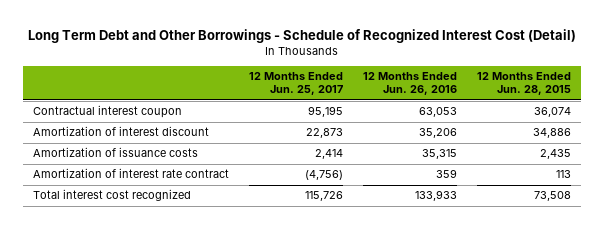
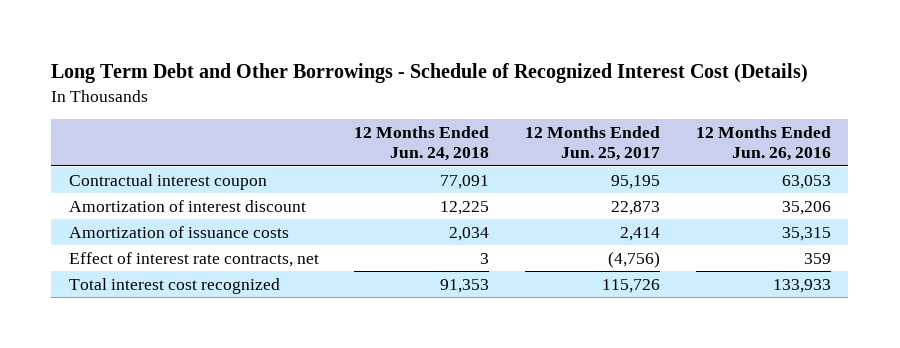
- Long Term Debt and Other Borrowings - Schedule of Recognized Interest Cost (Detail)
+ Long Term Debt and Other Borrowings - Schedule of Recognized Interest Cost (Details)
- | 12 Months Ended Jun. 25, 2017 | 12 Months Ended Jun. 26, 2016 | 12 Months Ended Jun. 28, 2015
+ | 12 Months Ended Jun. 24, 2018 | 12 Months Ended Jun. 25, 2017 | 12 Months Ended Jun. 26, 2016
- Amortization of interest rate contract | (4,756) | 359 | 113
+ Effect of interest rate contracts, net | 3 | (4,756) | 359

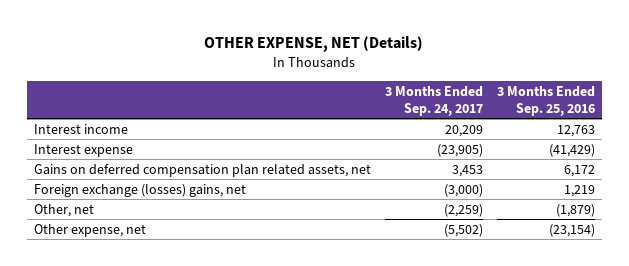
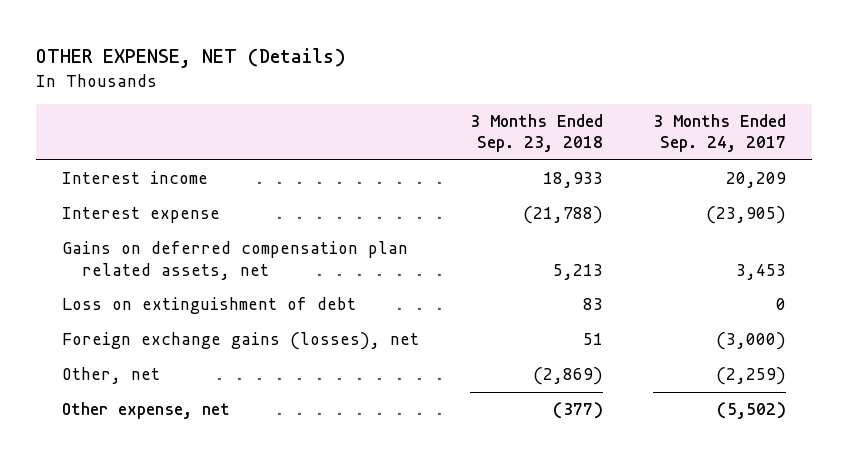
- | 3 Months Ended Sep. 24, 2017 | 3 Months Ended Sep. 25, 2016
+ | 3 Months Ended Sep. 23, 2018 | 3 Months Ended Sep. 24, 2017
- Foreign exchange (losses) gains, net | (3,000) | 1,219
+ Loss on extinguishment of debt | 83 | 0
+ Foreign exchange gains (losses), net | 51 | (3,000)

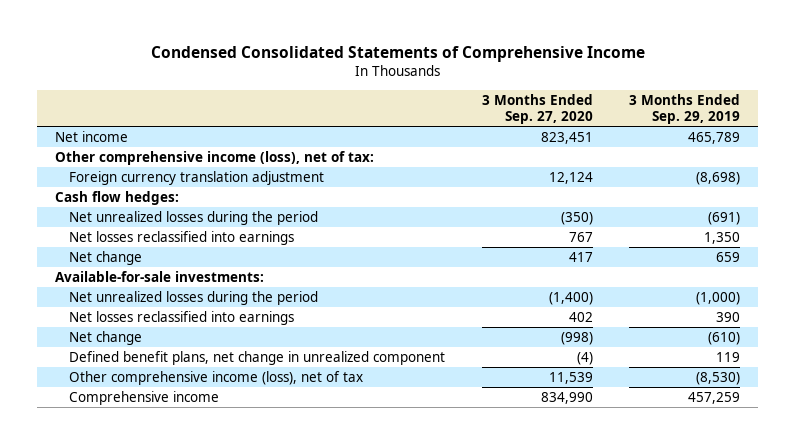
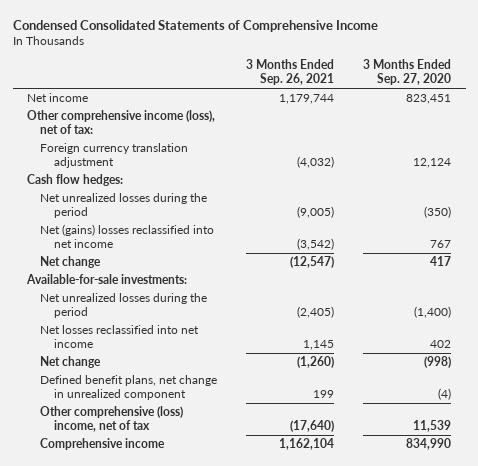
- | 3 Months Ended Sep. 27, 2020 | 3 Months Ended Sep. 29, 2019
+ | 3 Months Ended Sep. 26, 2021 | 3 Months Ended Sep. 27, 2020
- Net losses reclassified into earnings | 767 | 1,350
+ Net (gains) losses reclassified into net income | (3,542) | 767
- Net losses reclassified into earnings | 402 | 390
+ Net losses reclassified into net income | 1,145 | 402
- Other comprehensive income (loss), net of tax | 11,539 | (8,530)
+ Other comprehensive (loss) income, net of tax | (17,640) | 11,539

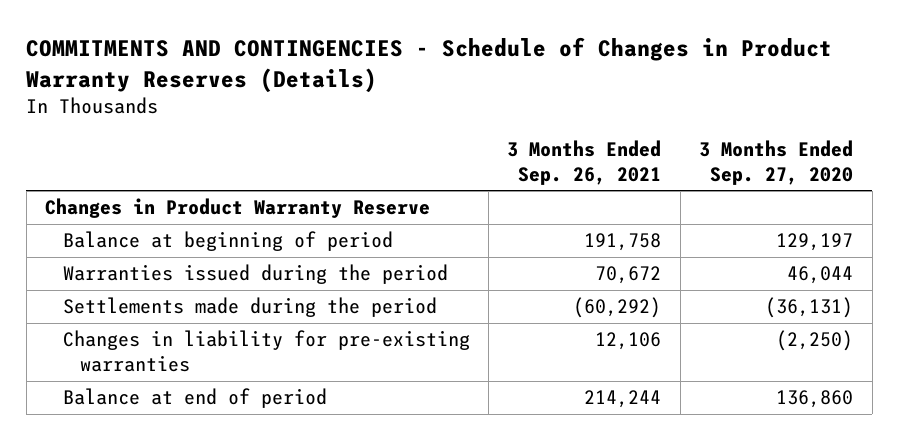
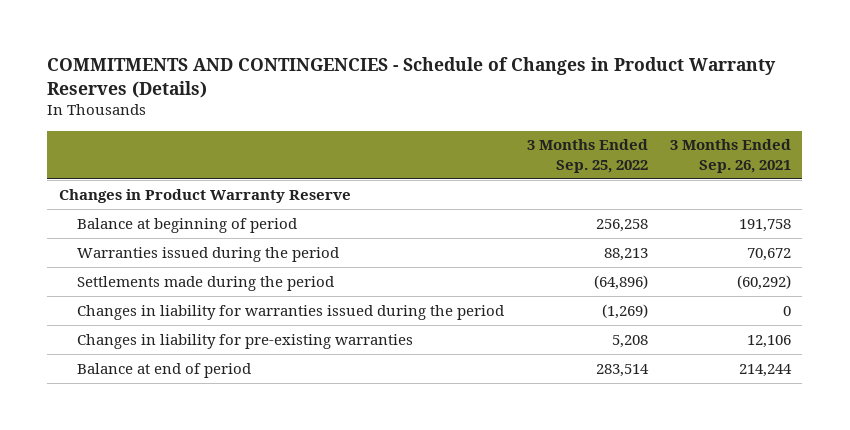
- | 3 Months Ended Sep. 26, 2021 | 3 Months Ended Sep. 27, 2020
+ | 3 Months Ended Sep. 25, 2022 | 3 Months Ended Sep. 26, 2021
+ Changes in liability for warranties issued during the period | (1,269) | 0

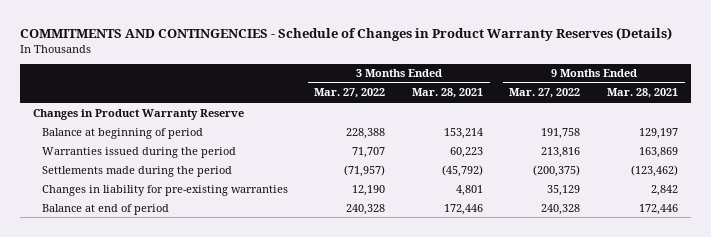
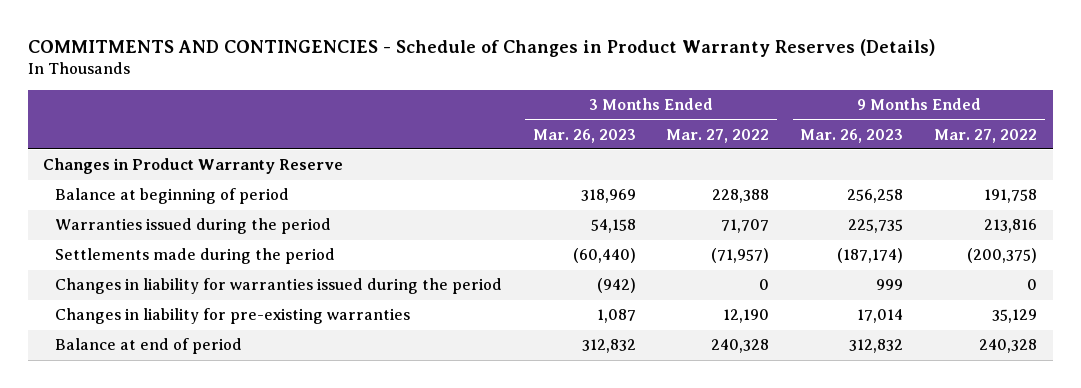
- | 3 Months Ended Mar. 27, 2022 | 3 Months Ended Mar. 28, 2021 | 9 Months Ended Mar. 27, 2022 | 9 Months Ended Mar. 28, 2021
+ | 3 Months Ended Mar. 26, 2023 | 3 Months Ended Mar. 27, 2022 | 9 Months Ended Mar. 26, 2023 | 9 Months Ended Mar. 27, 2022
+ Changes in liability for warranties issued during the period | (942) | 0 | 999 | 0

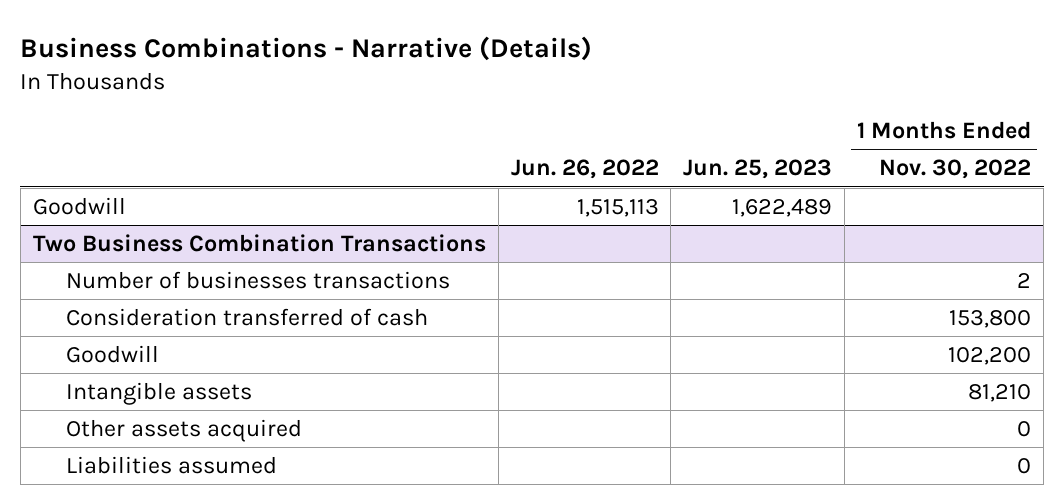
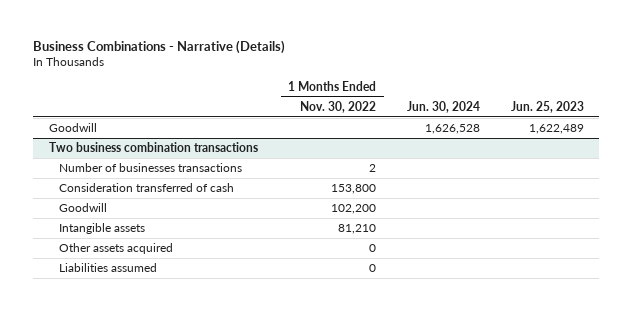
- | Jun. 26, 2022 | Jun. 25, 2023 | 1 Months Ended Nov. 30, 2022
+ | 1 Months Ended Nov. 30, 2022 | Jun. 30, 2024 | Jun. 25, 2023
- Two Business Combination Transactions
+ Two business combination transactions

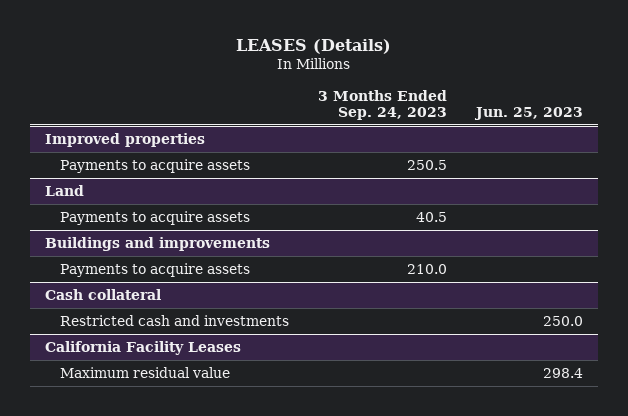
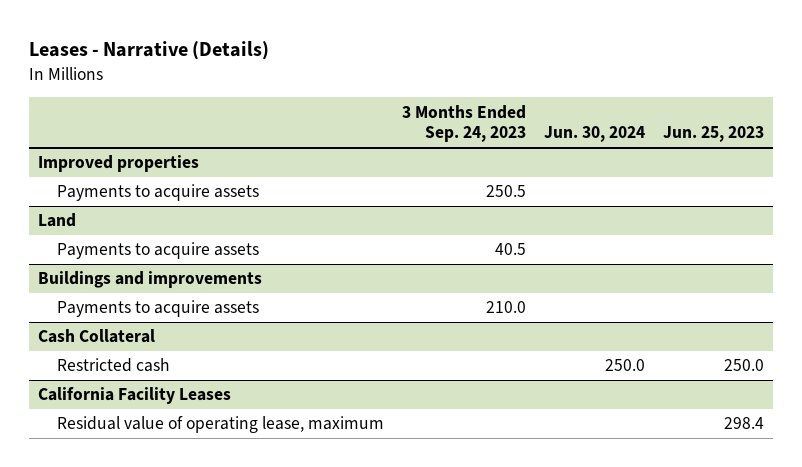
- LEASES (Details)
+ Leases - Narrative (Details)
- | 3 Months Ended Sep. 24, 2023 | Jun. 25, 2023
+ | 3 Months Ended Sep. 24, 2023 | Jun. 30, 2024 | Jun. 25, 2023
- Cash collateral
- Restricted cash and investments | | 250.0
+ Cash Collateral
+ Restricted cash | | 250.0 | 250.0
@ California Facility Leases
- Maximum residual value | | 298.4
+ Residual value of operating lease, maximum | | | 298.4

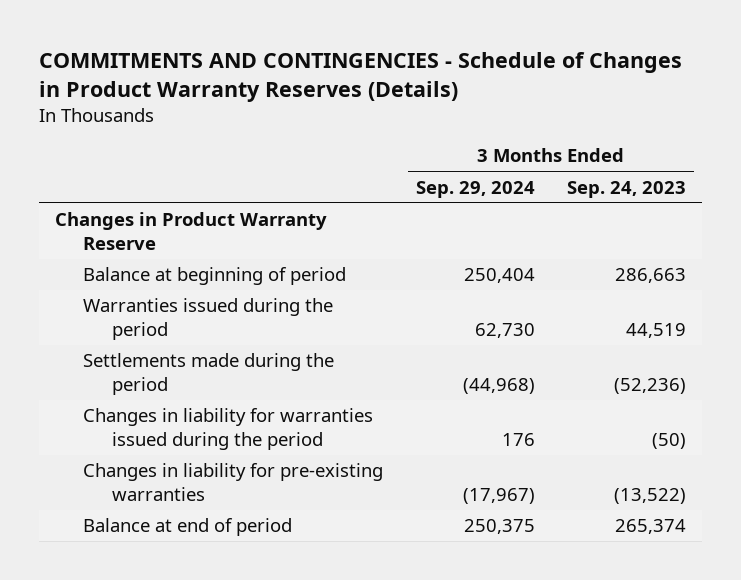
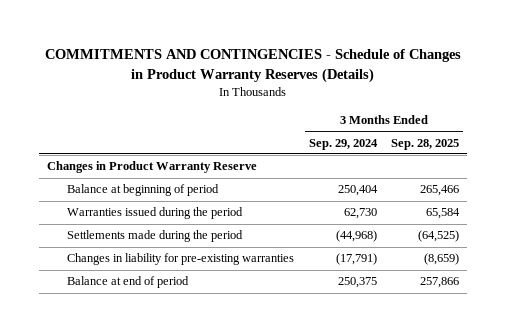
- | 3 Months Ended Sep. 29, 2024 | 3 Months Ended Sep. 24, 2023
+ | 3 Months Ended Sep. 29, 2024 | 3 Months Ended Sep. 28, 2025
- Changes in liability for warranties issued during the period | 176 | (50)
- Changes in liability for pre-existing warranties | (17,967) | (13,522)
+ Changes in liability for pre-existing warranties | (17,791) | (8,659)

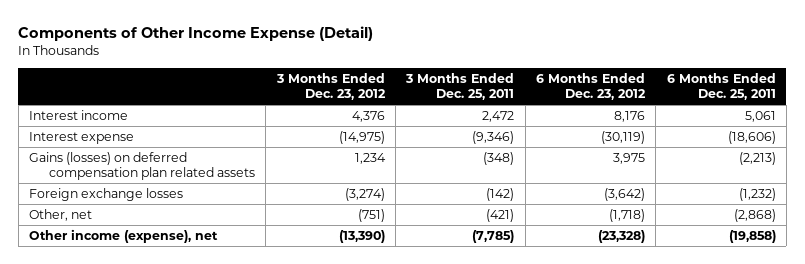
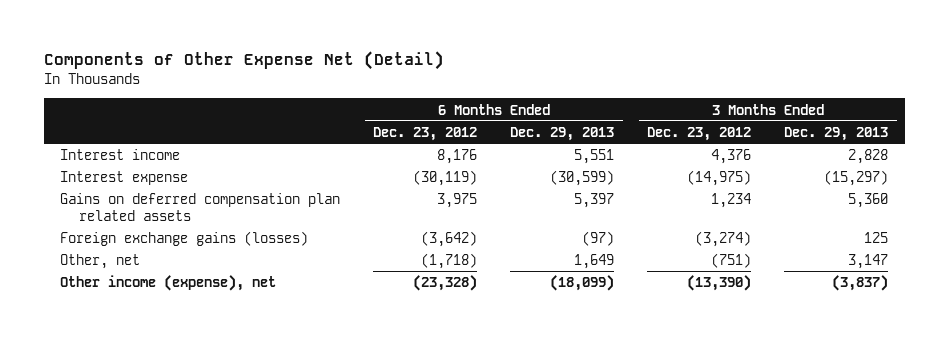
- Components of Other Income Expense (Detail)
+ Components of Other Expense Net (Detail)
- | 3 Months Ended Dec. 23, 2012 | 3 Months Ended Dec. 25, 2011 | 6 Months Ended Dec. 23, 2012 | 6 Months Ended Dec. 25, 2011
+ | 6 Months Ended Dec. 23, 2012 | 6 Months Ended Dec. 29, 2013 | 3 Months Ended Dec. 23, 2012 | 3 Months Ended Dec. 29, 2013
- Gains (losses) on deferred compensation plan related assets | 1,234 | (348) | 3,975 | (2,213)
- Foreign exchange losses | (3,274) | (142) | (3,642) | (1,232)
+ Gains on deferred compensation plan related assets | 3,975 | 5,397 | 1,234 | 5,360
+ Foreign exchange gains (losses) | (3,642) | (97) | (3,274) | 125

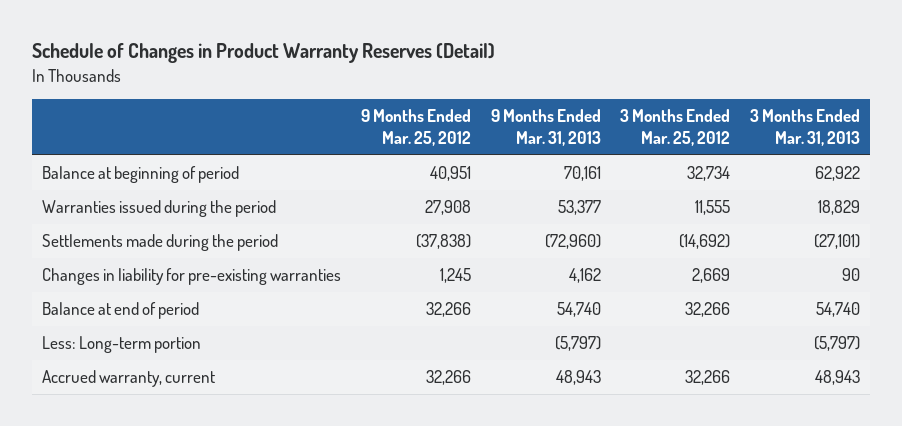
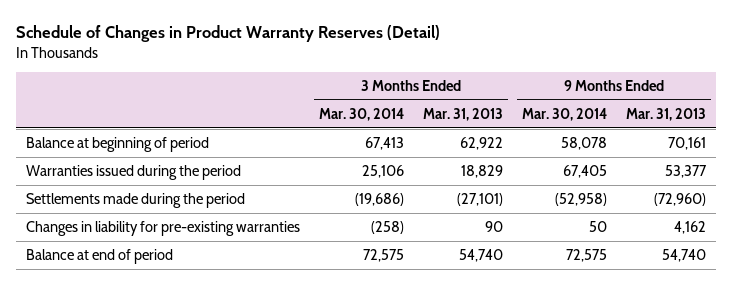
- | 9 Months Ended Mar. 25, 2012 | 9 Months Ended Mar. 31, 2013 | 3 Months Ended Mar. 25, 2012 | 3 Months Ended Mar. 31, 2013
+ | 3 Months Ended Mar. 30, 2014 | 3 Months Ended Mar. 31, 2013 | 9 Months Ended Mar. 30, 2014 | 9 Months Ended Mar. 31, 2013
- Less: Long-term portion | | (5,797) | | (5,797)
- Accrued warranty, current | 32,266 | 48,943 | 32,266 | 48,943

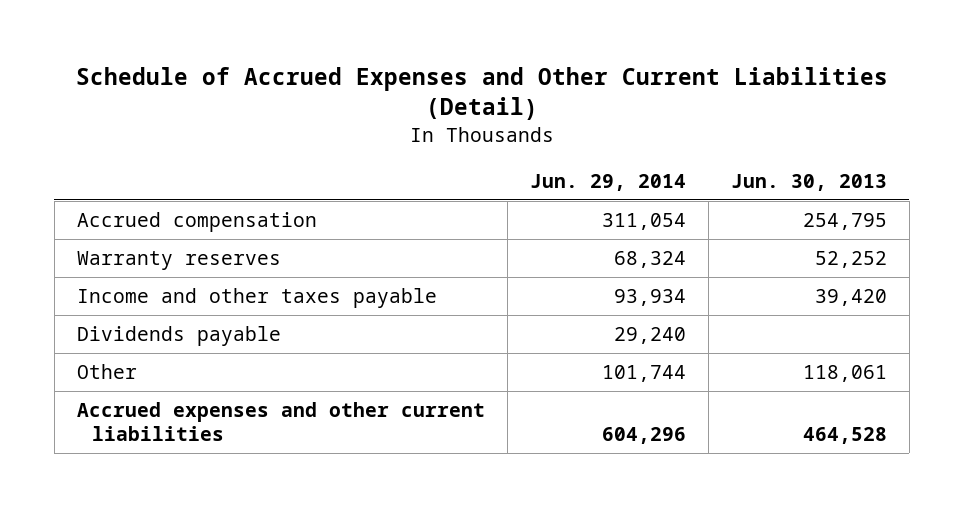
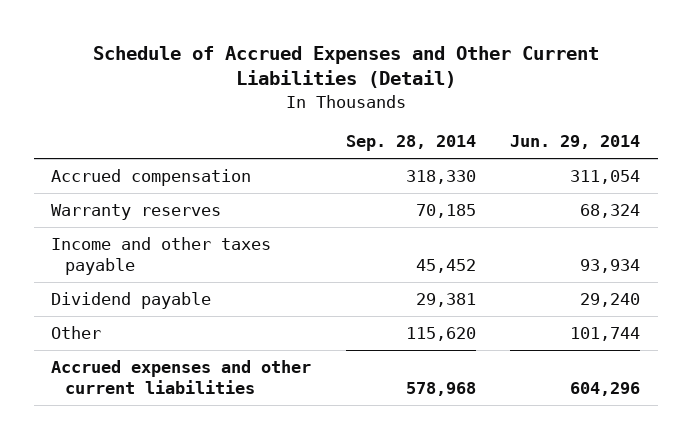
- | Jun. 29, 2014 | Jun. 30, 2013
+ | Sep. 28, 2014 | Jun. 29, 2014
- Dividends payable | 29,240 |
+ Dividend payable | 29,381 | 29,240

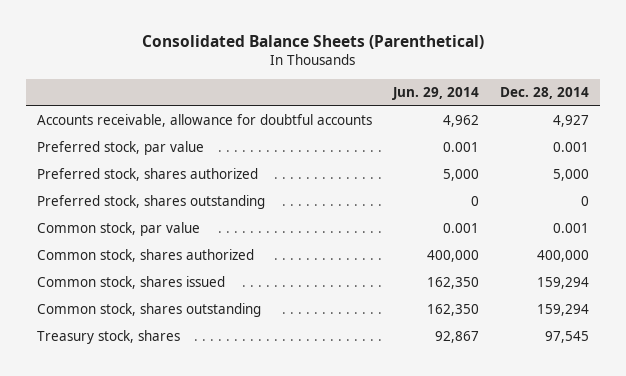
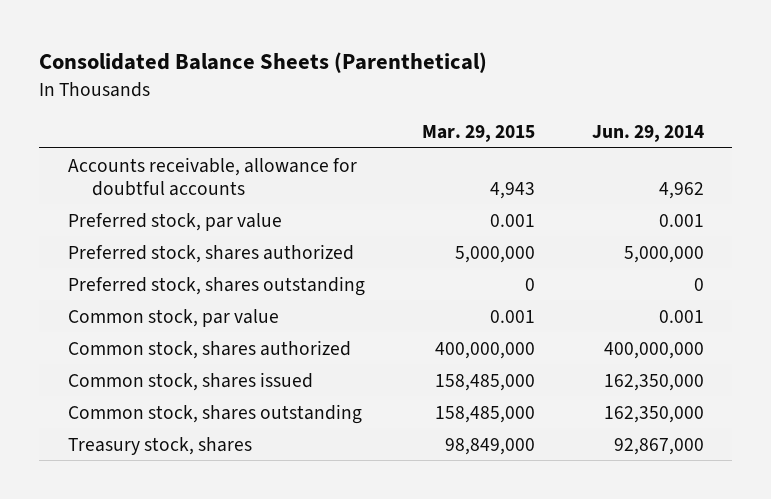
- | Jun. 29, 2014 | Dec. 28, 2014
+ | Mar. 29, 2015 | Jun. 29, 2014
- Preferred stock, shares authorized | 5,000 | 5,000
+ Preferred stock, shares authorized | 5,000,000 | 5,000,000
- Common stock, shares authorized | 400,000 | 400,000
- Common stock, shares issued | 162,350 | 159,294
- Common stock, shares outstanding | 162,350 | 159,294
- Treasury stock, shares | 92,867 | 97,545
+ Common stock, shares authorized | 400,000,000 | 400,000,000
+ Common stock, shares issued | 158,485,000 | 162,350,000
+ Common stock, shares outstanding | 158,485,000 | 162,350,000
+ Treasury stock, shares | 98,849,000 | 92,867,000

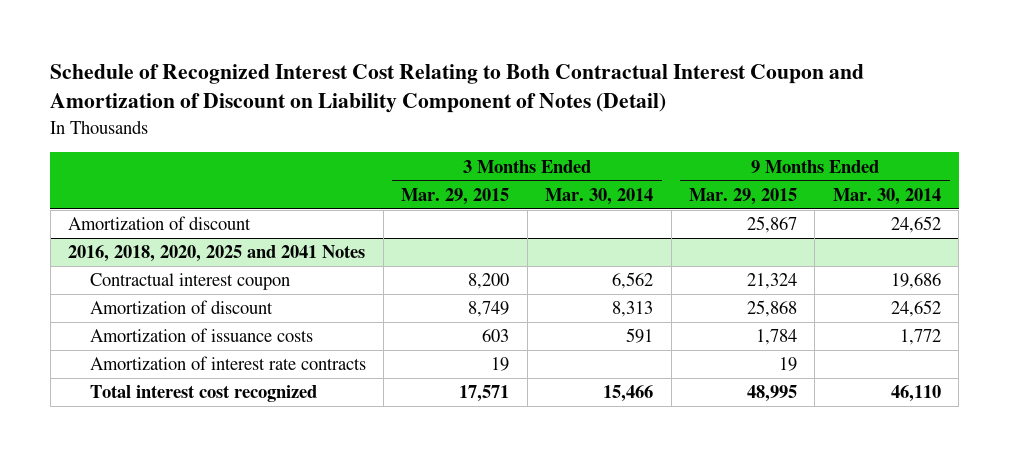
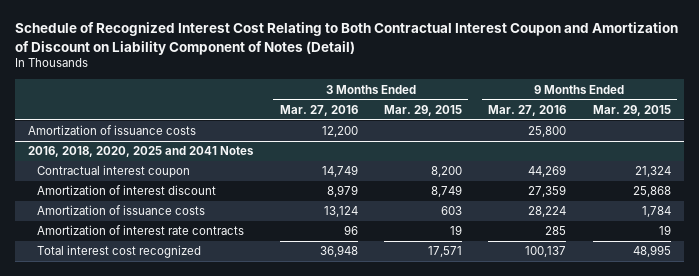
- | 3 Months Ended Mar. 29, 2015 | 3 Months Ended Mar. 30, 2014 | 9 Months Ended Mar. 29, 2015 | 9 Months Ended Mar. 30, 2014
+ | 3 Months Ended Mar. 27, 2016 | 3 Months Ended Mar. 29, 2015 | 9 Months Ended Mar. 27, 2016 | 9 Months Ended Mar. 29, 2015
- Amortization of discount | | | 25,867 | 24,652
+ Amortization of issuance costs | 12,200 | | 25,800 |
@ 2016, 2018, 2020, 2025 and 2041 Notes
- Amortization of discount | 8,749 | 8,313 | 25,868 | 24,652
+ Amortization of interest discount | 8,979 | 8,749 | 27,359 | 25,868

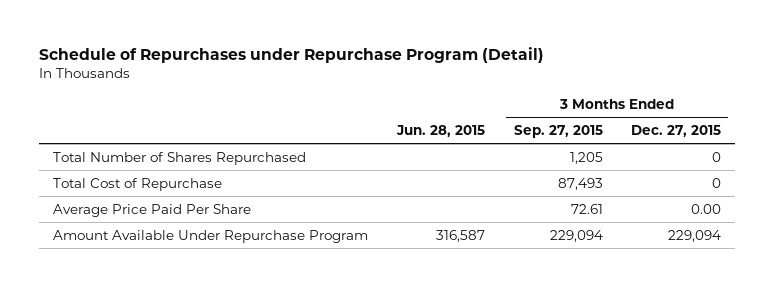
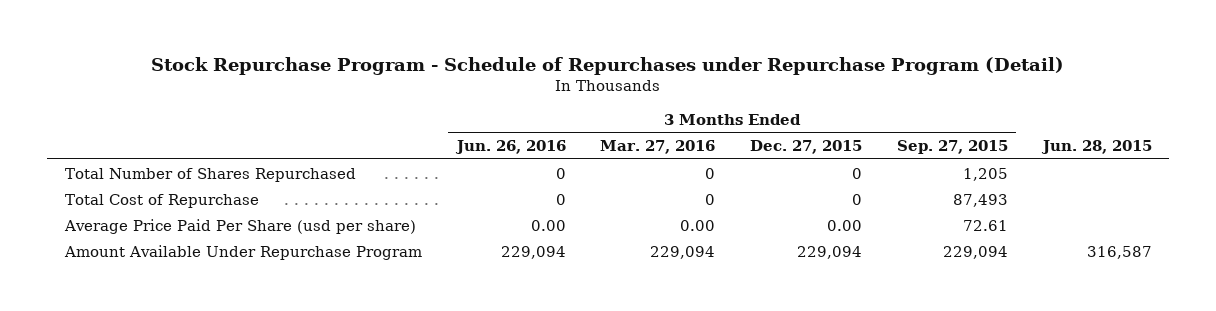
- Schedule of Repurchases under Repurchase Program (Detail)
+ Stock Repurchase Program - Schedule of Repurchases under Repurchase Program (Detail)
- | Jun. 28, 2015 | 3 Months Ended Sep. 27, 2015 | 3 Months Ended Dec. 27, 2015
+ | 3 Months Ended Jun. 26, 2016 | 3 Months Ended Mar. 27, 2016 | 3 Months Ended Dec. 27, 2015 | 3 Months Ended Sep. 27, 2015 | Jun. 28, 2015
- Average Price Paid Per Share | | 72.61 | 0.00
+ Average Price Paid Per Share (usd per share) | 0.00 | 0.00 | 0.00 | 72.61 |

